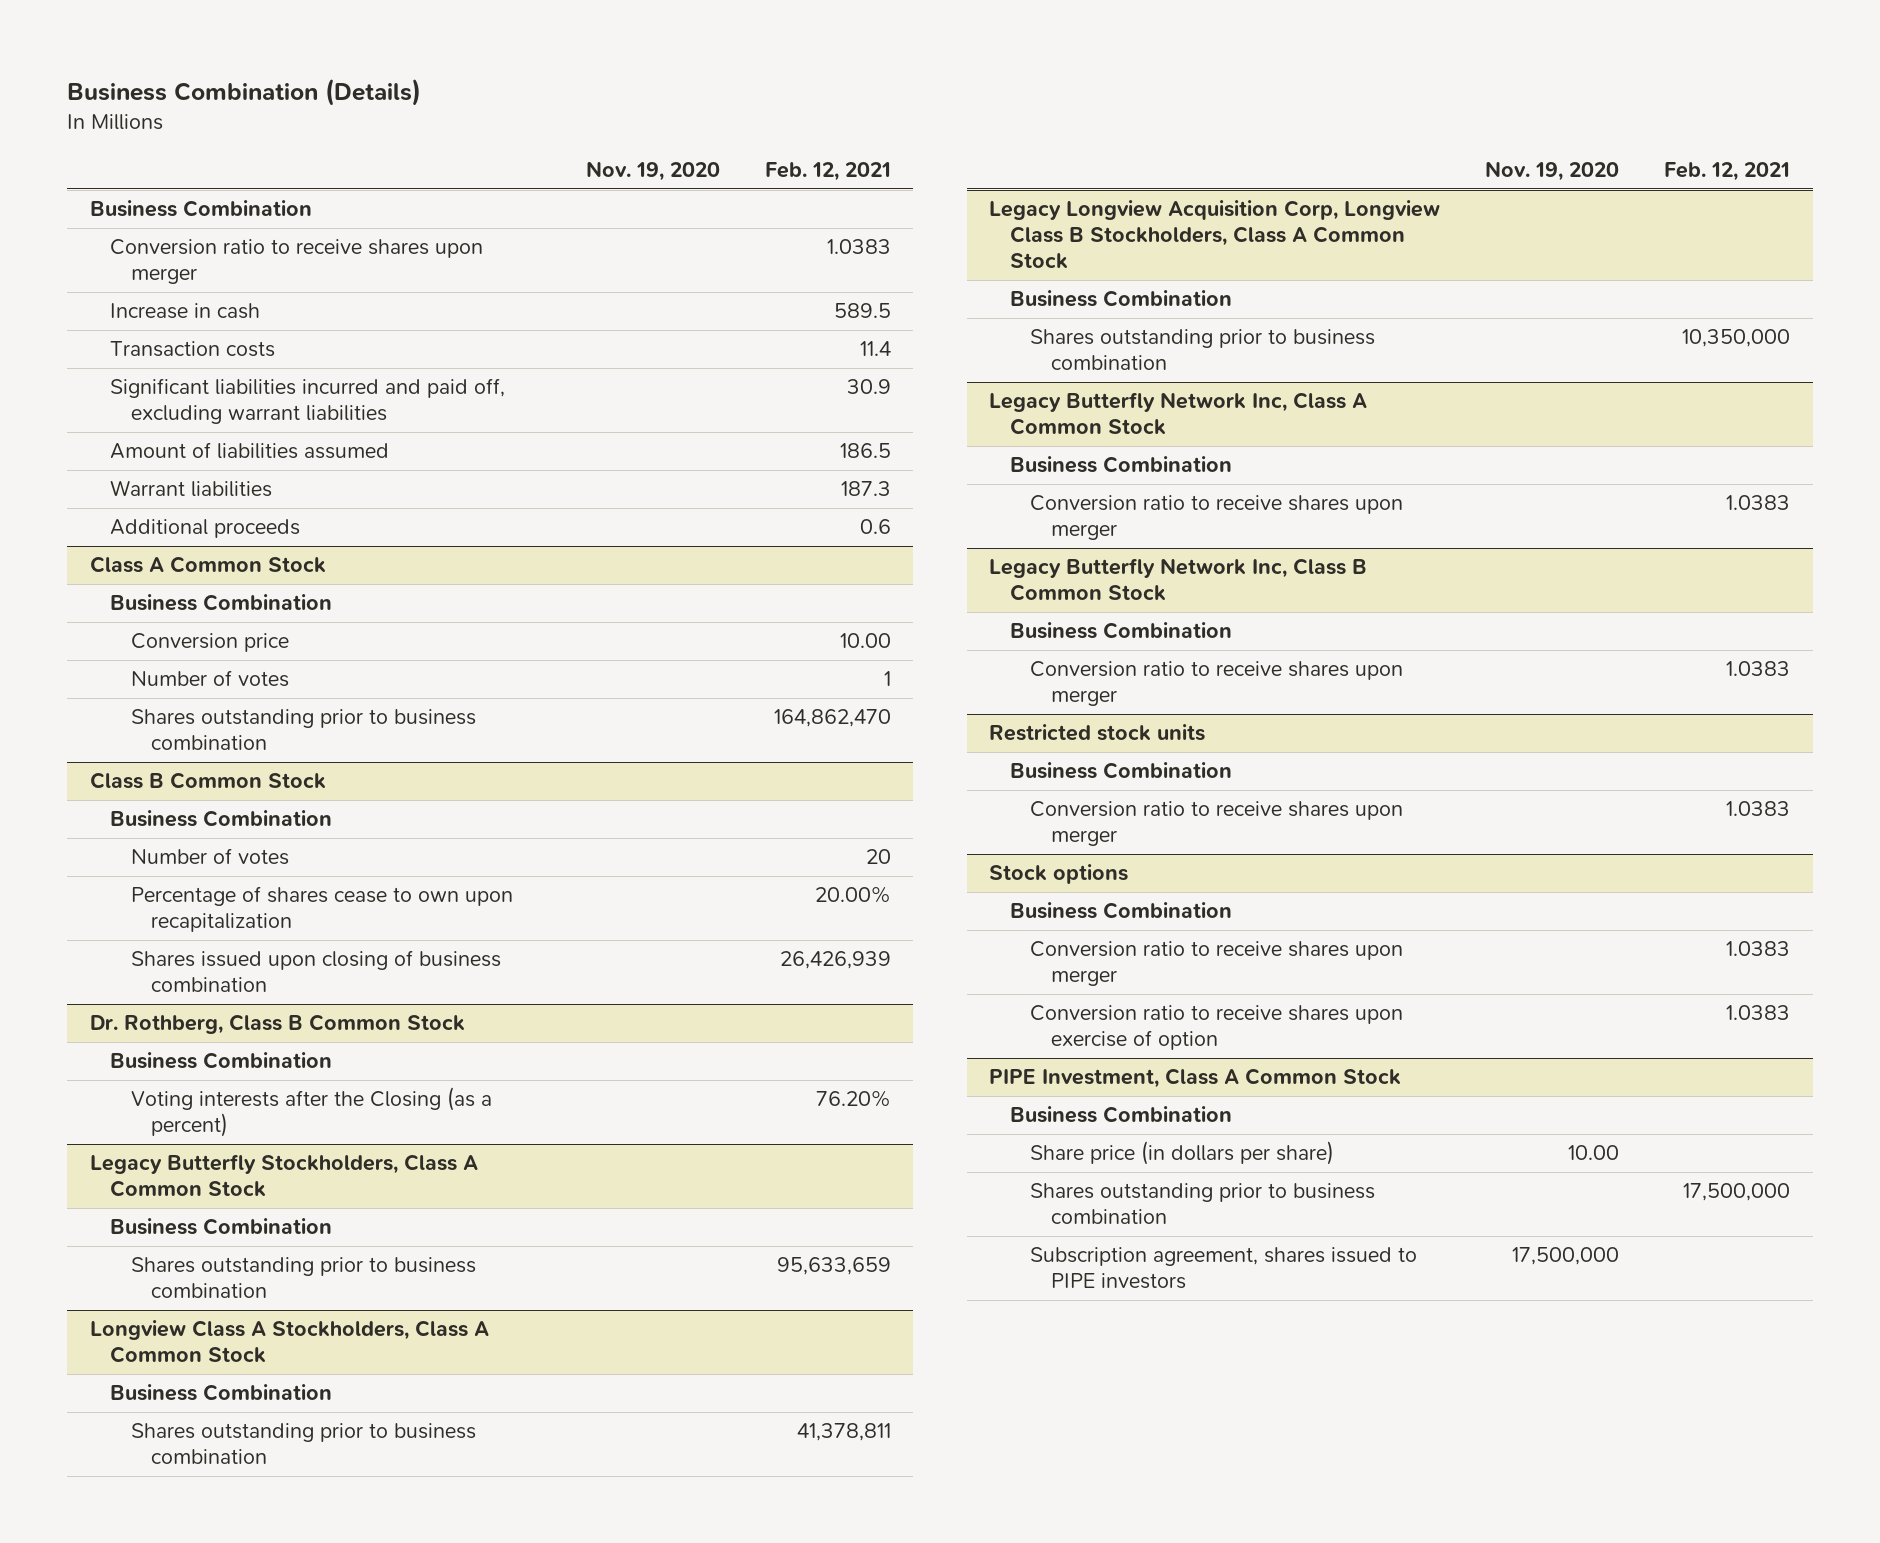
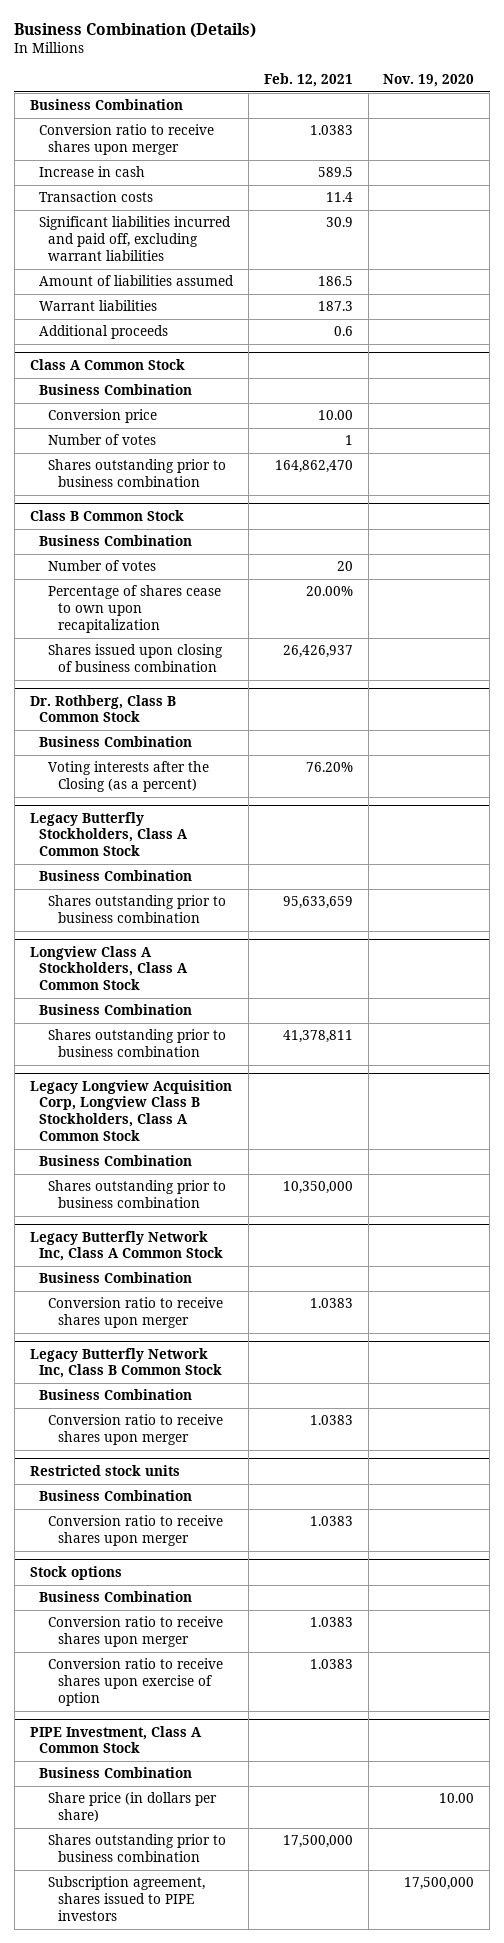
- | Nov. 19, 2020 | Feb. 12, 2021
+ | Feb. 12, 2021 | Nov. 19, 2020
@ Class B Common Stock
- Shares issued upon closing of business combination | | 26,426,939
+ Shares issued upon closing of business combination | 26,426,937 |

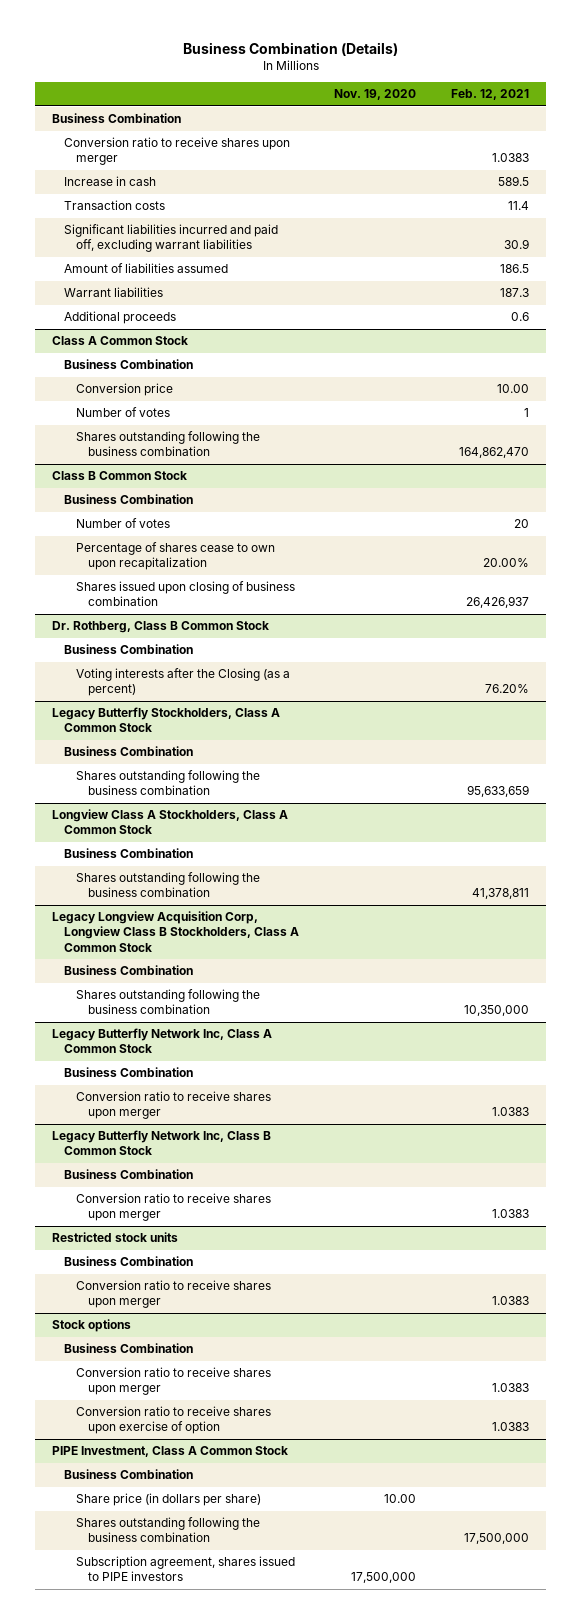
- | Feb. 12, 2021 | Nov. 19, 2020
+ | Nov. 19, 2020 | Feb. 12, 2021
@ Class A Common Stock
- Shares outstanding prior to business combination | 164,862,470 |
+ Shares outstanding following the business combination | | 164,862,470
@ Legacy Butterfly Stockholders, Class A Common Stock
- Shares outstanding prior to business combination | 95,633,659 |
+ Shares outstanding following the business combination | | 95,633,659
@ Longview Class A Stockholders, Class A Common Stock
- Shares outstanding prior to business combination | 41,378,811 |
+ Shares outstanding following the business combination | | 41,378,811
@ Legacy Longview Acquisition Corp, Longview Class B Stockholders, Class A Common Stock
- Shares outstanding prior to business combination | 10,350,000 |
+ Shares outstanding following the business combination | | 10,350,000
@ PIPE Investment, Class A Common Stock
- Shares outstanding prior to business combination | 17,500,000 |
+ Shares outstanding following the business combination | | 17,500,000

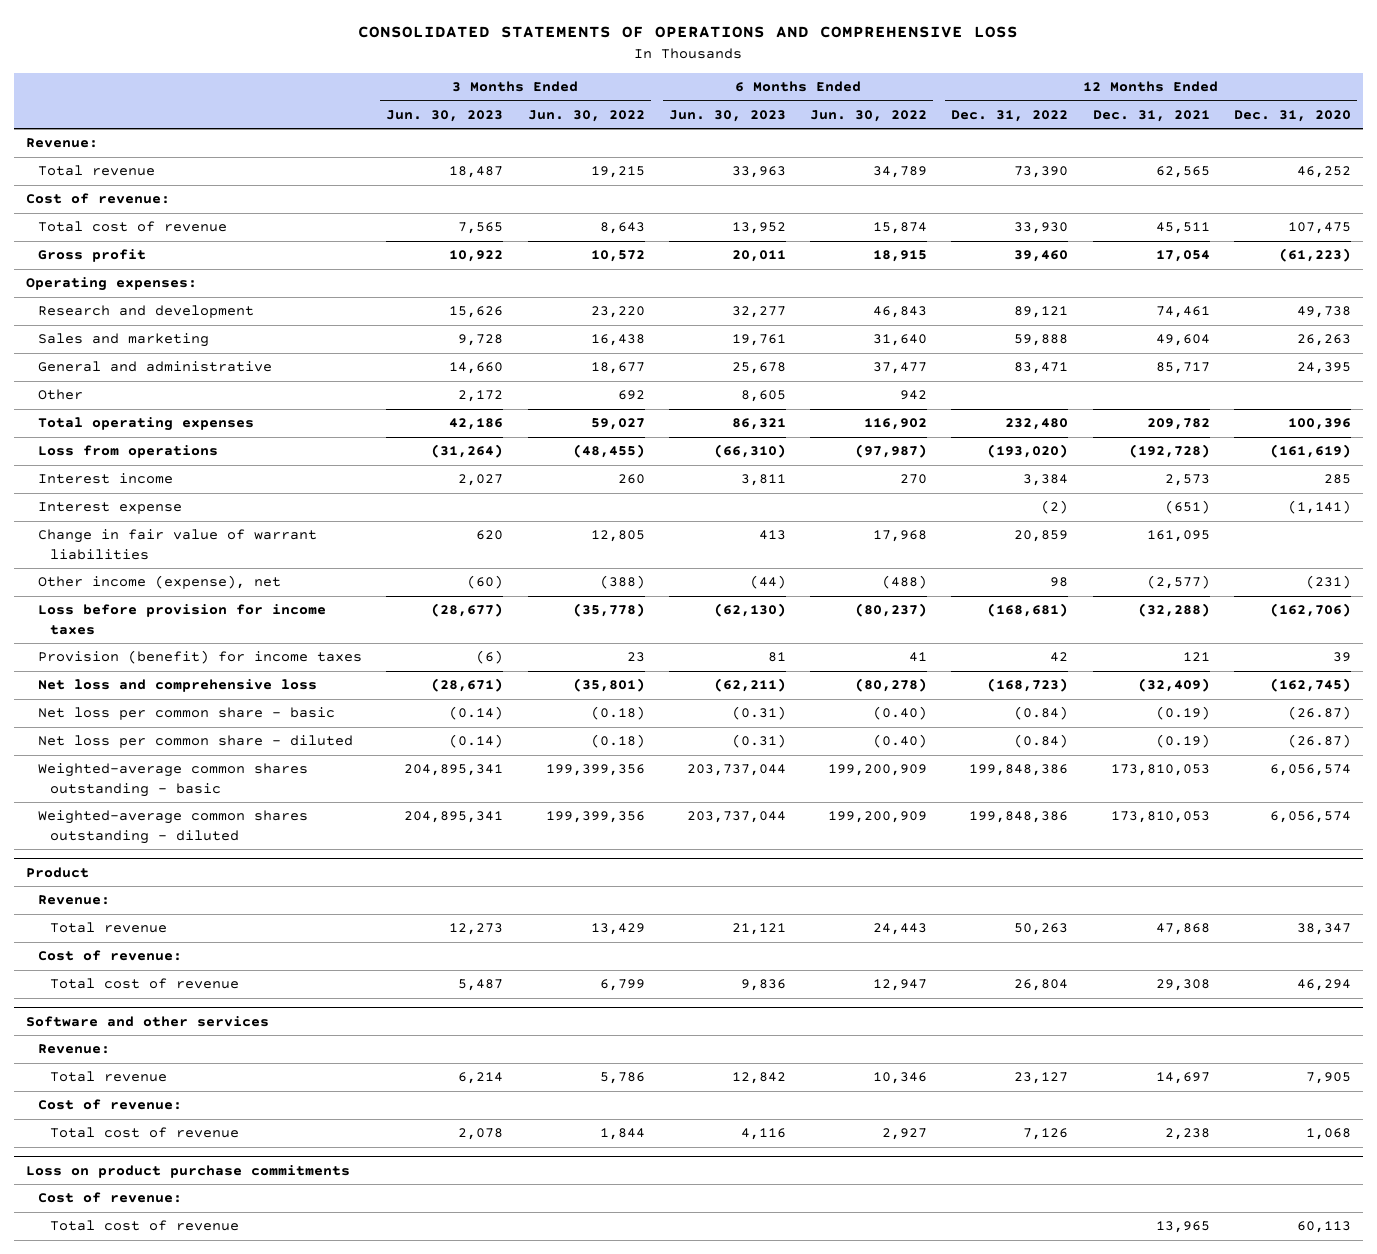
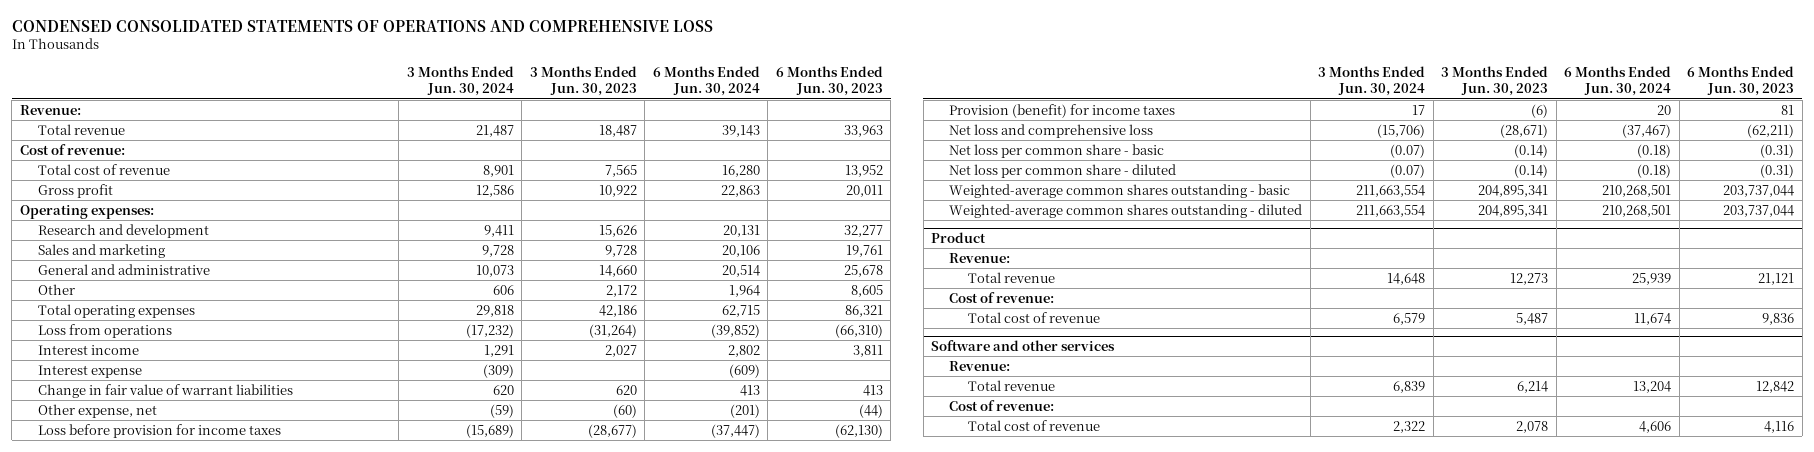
- CONSOLIDATED STATEMENTS OF OPERATIONS AND COMPREHENSIVE LOSS
+ CONDENSED CONSOLIDATED STATEMENTS OF OPERATIONS AND COMPREHENSIVE LOSS
- | 3 Months Ended Jun. 30, 2023 | 3 Months Ended Jun. 30, 2022 | 6 Months Ended Jun. 30, 2023 | 6 Months Ended Jun. 30, 2022 | 12 Months Ended Dec. 31, 2022 | 12 Months Ended Dec. 31, 2021 | 12 Months Ended Dec. 31, 2020
+ | 3 Months Ended Jun. 30, 2024 | 3 Months Ended Jun. 30, 2023 | 6 Months Ended Jun. 30, 2024 | 6 Months Ended Jun. 30, 2023
- Other income (expense), net | (60) | (388) | (44) | (488) | 98 | (2,577) | (231)
+ Other expense, net | (59) | (60) | (201) | (44)
- Loss on product purchase commitments
- Cost of revenue:
- Total cost of revenue | | | | | | 13,965 | 60,113

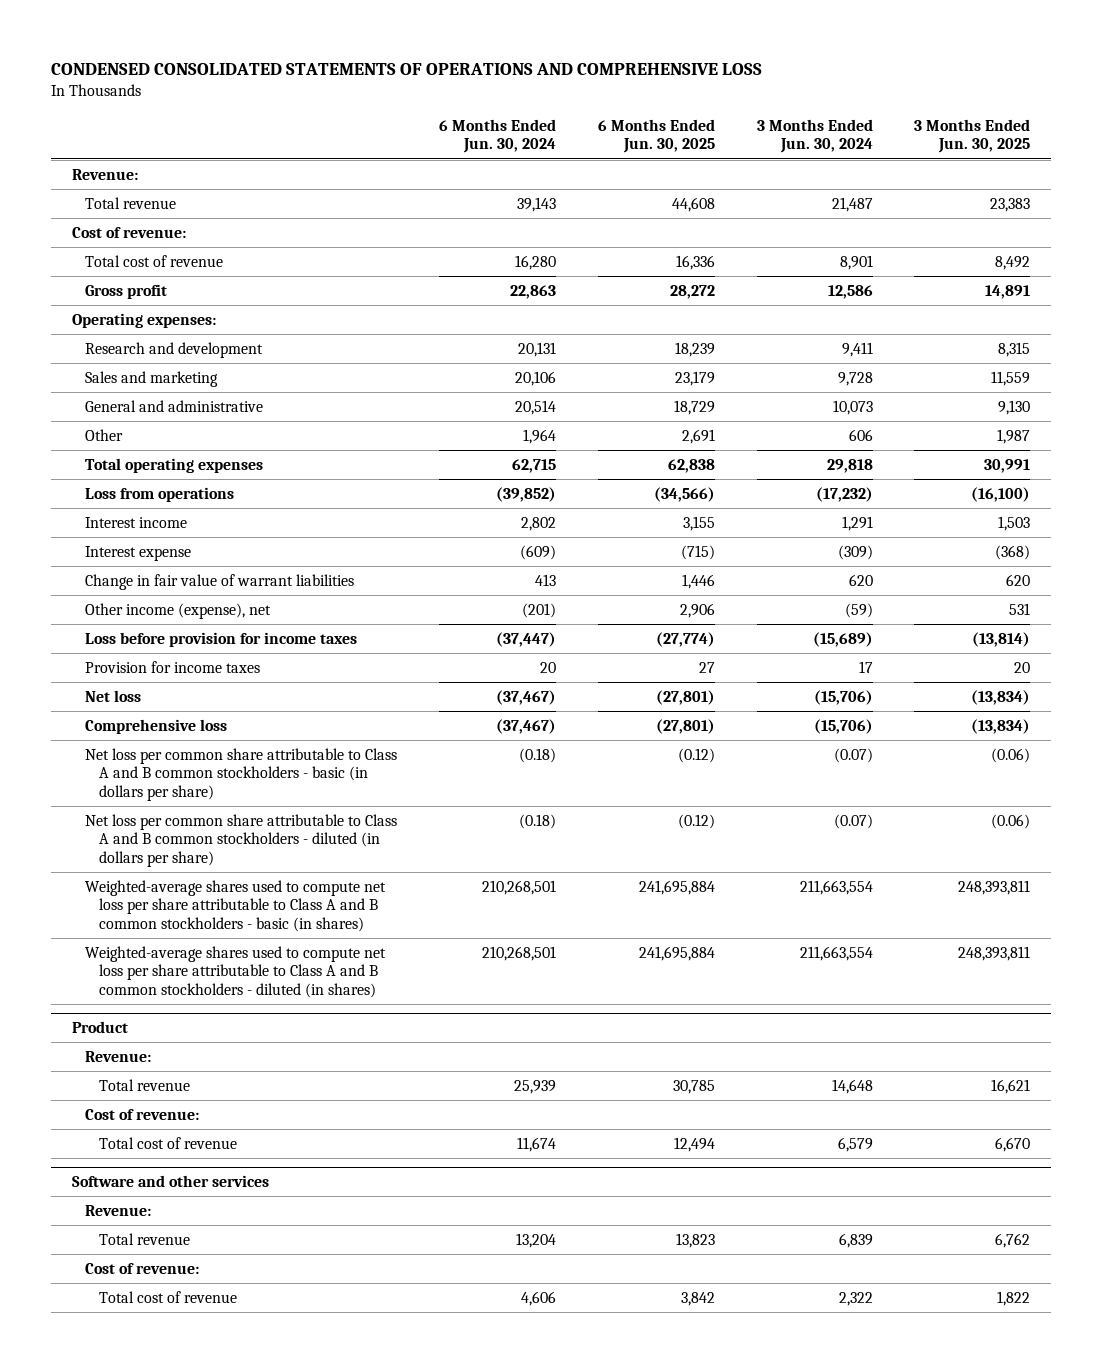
- | 3 Months Ended Jun. 30, 2024 | 3 Months Ended Jun. 30, 2023 | 6 Months Ended Jun. 30, 2024 | 6 Months Ended Jun. 30, 2023
+ | 6 Months Ended Jun. 30, 2024 | 6 Months Ended Jun. 30, 2025 | 3 Months Ended Jun. 30, 2024 | 3 Months Ended Jun. 30, 2025
- Other expense, net | (59) | (60) | (201) | (44)
+ Other income (expense), net | (201) | 2,906 | (59) | 531
- Provision (benefit) for income taxes | 17 | (6) | 20 | 81
- Net loss and comprehensive loss | (15,706) | (28,671) | (37,467) | (62,211)
- Net loss per common share - basic | (0.07) | (0.14) | (0.18) | (0.31)
- Net loss per common share - diluted | (0.07) | (0.14) | (0.18) | (0.31)
- Weighted-average common shares outstanding - basic | 211,663,554 | 204,895,341 | 210,268,501 | 203,737,044
- Weighted-average common shares outstanding - diluted | 211,663,554 | 204,895,341 | 210,268,501 | 203,737,044
+ Provision for income taxes | 20 | 27 | 17 | 20
+ Net loss | (37,467) | (27,801) | (15,706) | (13,834)
+ Comprehensive loss | (37,467) | (27,801) | (15,706) | (13,834)
+ Net loss per common share attributable to Class A and B common stockholders - basic (in dollars per share) | (0.18) | (0.12) | (0.07) | (0.06)
+ Net loss per common share attributable to Class A and B common stockholders - diluted (in dollars per share) | (0.18) | (0.12) | (0.07) | (0.06)
+ Weighted-average shares used to compute net loss per share attributable to Class A and B common stockholders - basic (in shares) | 210,268,501 | 241,695,884 | 211,663,554 | 248,393,811
+ Weighted-average shares used to compute net loss per share attributable to Class A and B common stockholders - diluted (in shares) | 210,268,501 | 241,695,884 | 211,663,554 | 248,393,811

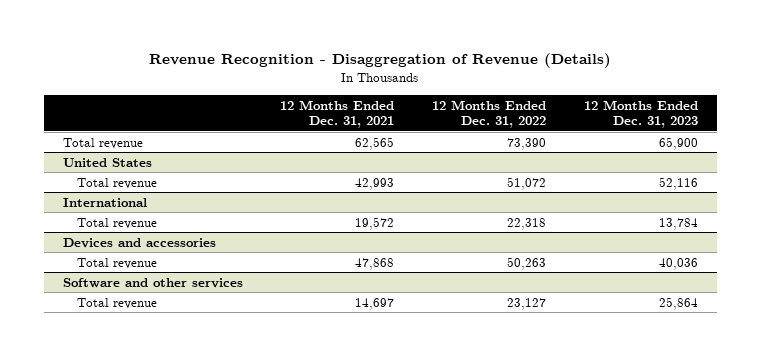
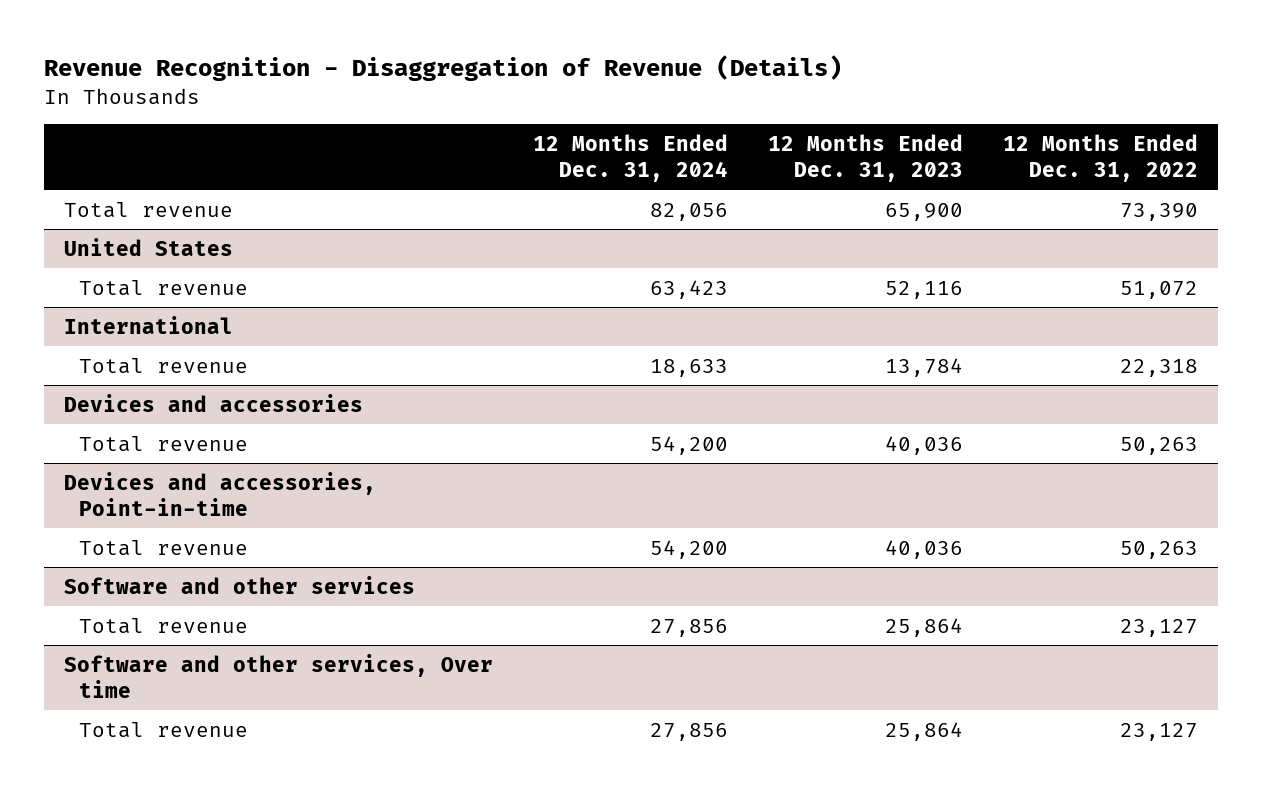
- | 12 Months Ended Dec. 31, 2021 | 12 Months Ended Dec. 31, 2022 | 12 Months Ended Dec. 31, 2023
+ | 12 Months Ended Dec. 31, 2024 | 12 Months Ended Dec. 31, 2023 | 12 Months Ended Dec. 31, 2022
+ Devices and accessories, Point-in-time
+ Total revenue | 54,200 | 40,036 | 50,263
+ Software and other services, Over time
+ Total revenue | 27,856 | 25,864 | 23,127

